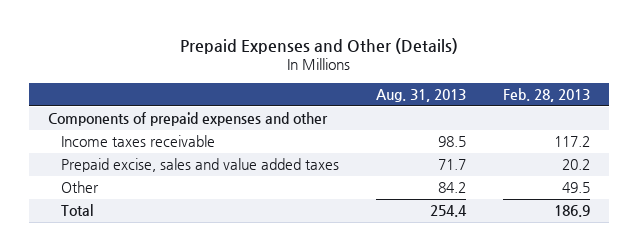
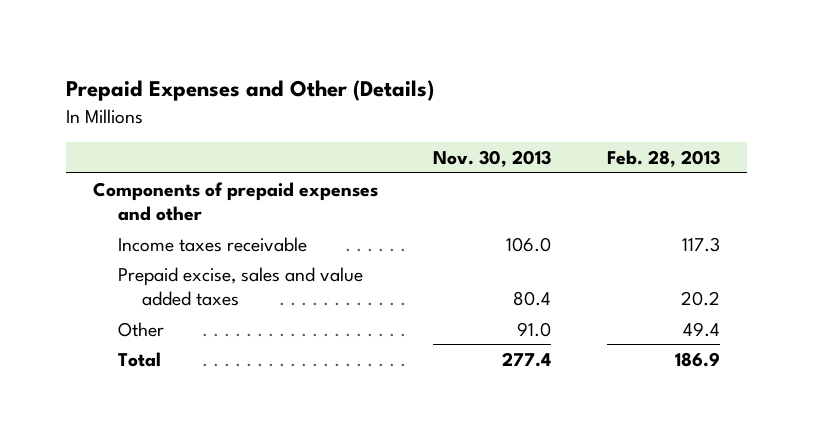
- | Aug. 31, 2013 | Feb. 28, 2013
+ | Nov. 30, 2013 | Feb. 28, 2013
- Income taxes receivable | 98.5 | 117.2
+ Income taxes receivable | 106.0 | 117.3
- Other | 84.2 | 49.5
+ Other | 91.0 | 49.4

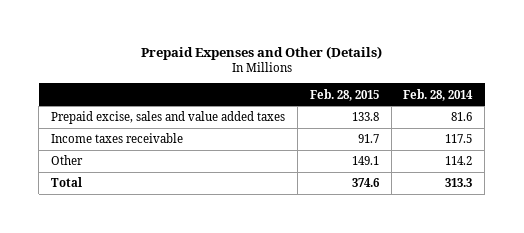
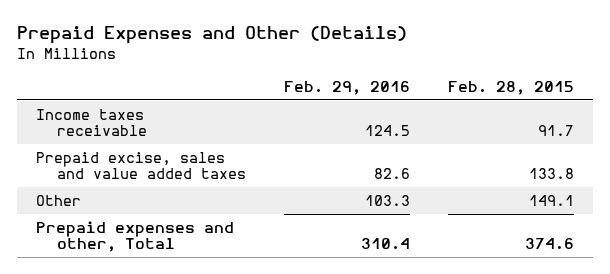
- | Feb. 28, 2015 | Feb. 28, 2014
+ | Feb. 29, 2016 | Feb. 28, 2015
moved down: Prepaid excise, sales and value added taxes | 82.6 | 133.8
- Total | 374.6 | 313.3
+ Prepaid expenses and other, Total | 310.4 | 374.6

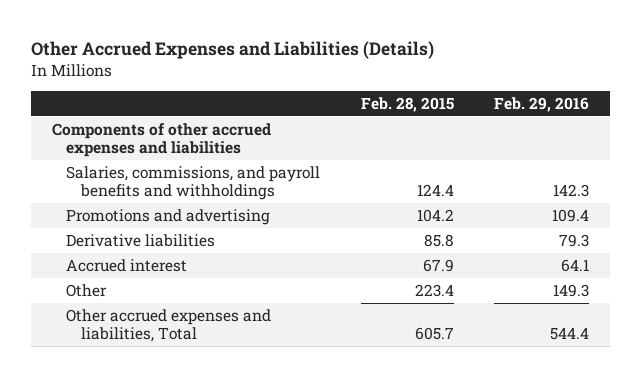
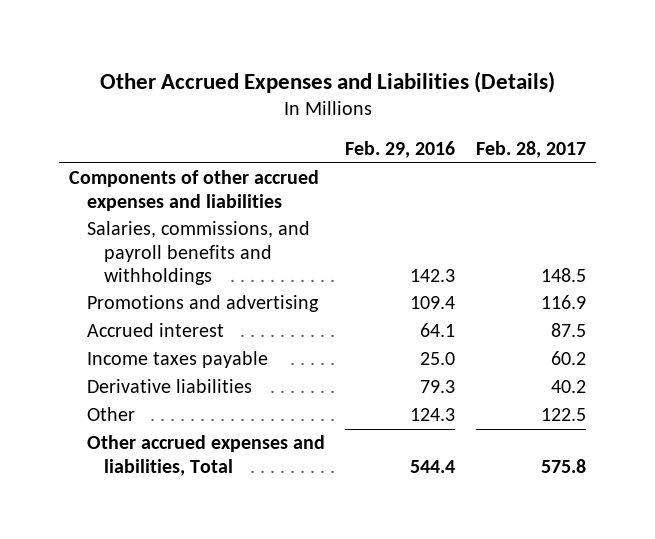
- | Feb. 28, 2015 | Feb. 29, 2016
+ | Feb. 29, 2016 | Feb. 28, 2017
- Other | 223.4 | 149.3
+ Income taxes payable | 25.0 | 60.2
moved down: Derivative liabilities | 79.3 | 40.2
+ Other | 124.3 | 122.5

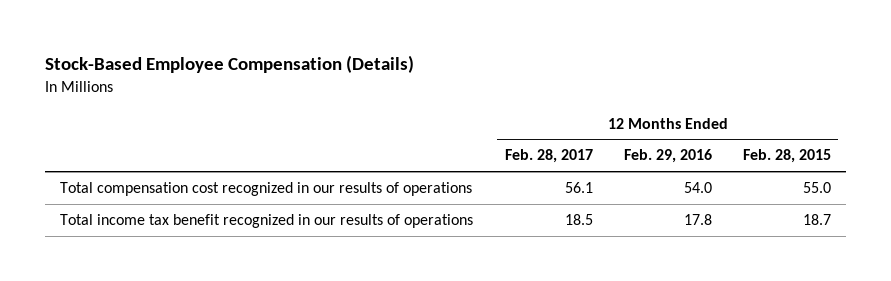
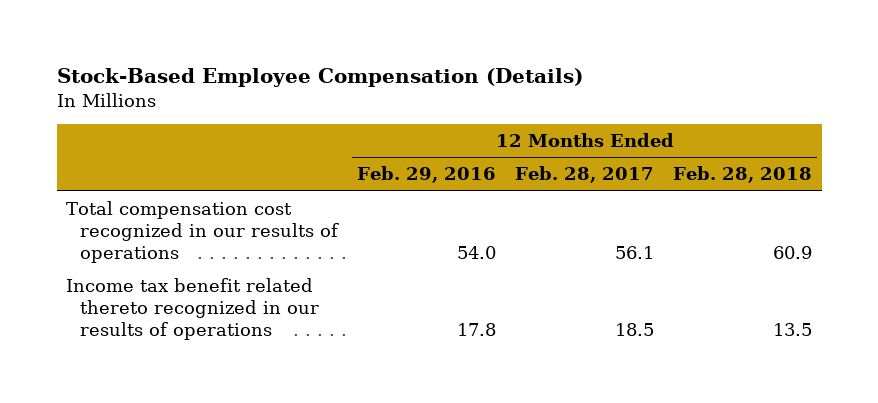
- | 12 Months Ended Feb. 28, 2017 | 12 Months Ended Feb. 29, 2016 | 12 Months Ended Feb. 28, 2015
+ | 12 Months Ended Feb. 29, 2016 | 12 Months Ended Feb. 28, 2017 | 12 Months Ended Feb. 28, 2018
- Total income tax benefit recognized in our results of operations | 18.5 | 17.8 | 18.7
+ Income tax benefit related thereto recognized in our results of operations | 17.8 | 18.5 | 13.5

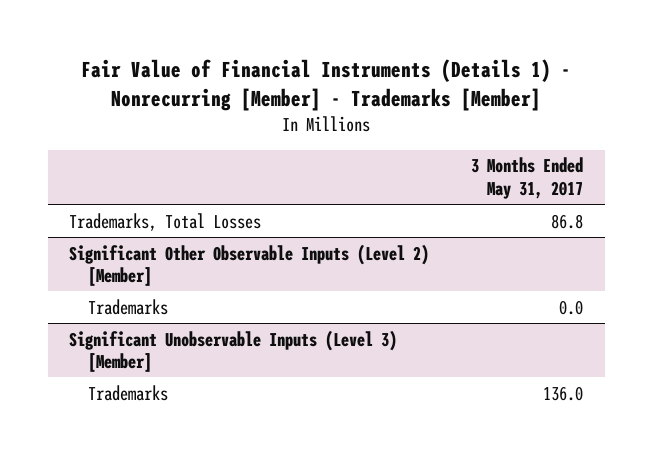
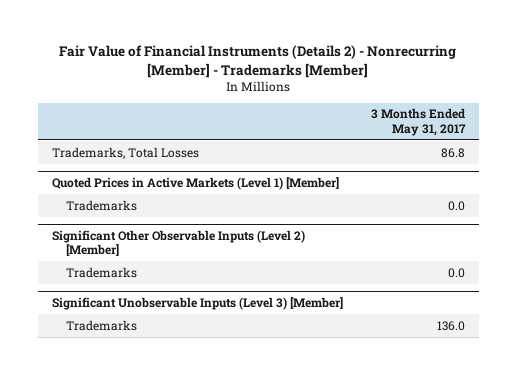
- Fair Value of Financial Instruments (Details 1) - Nonrecurring [Member] - Trademarks [Member]
+ Fair Value of Financial Instruments (Details 2) - Nonrecurring [Member] - Trademarks [Member]
+ Quoted Prices in Active Markets (Level 1) [Member]
+ Trademarks | 0.0

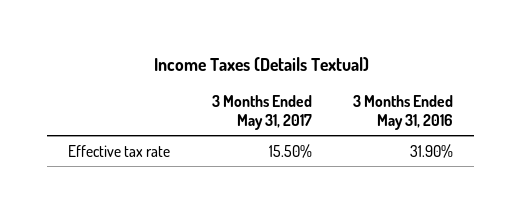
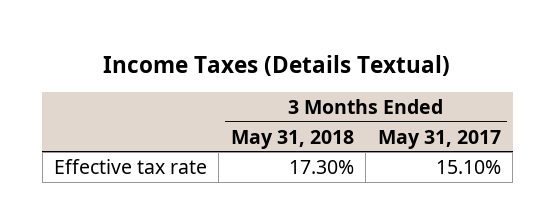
- | 3 Months Ended May 31, 2017 | 3 Months Ended May 31, 2016
+ | 3 Months Ended May 31, 2018 | 3 Months Ended May 31, 2017
- Effective tax rate | 15.50% | 31.90%
+ Effective tax rate | 17.30% | 15.10%

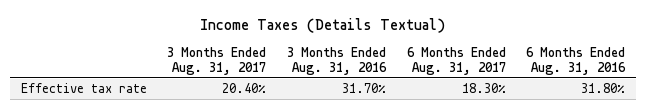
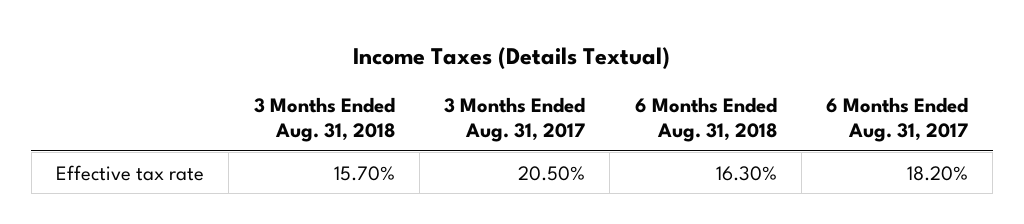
- | 3 Months Ended Aug. 31, 2017 | 3 Months Ended Aug. 31, 2016 | 6 Months Ended Aug. 31, 2017 | 6 Months Ended Aug. 31, 2016
+ | 3 Months Ended Aug. 31, 2018 | 3 Months Ended Aug. 31, 2017 | 6 Months Ended Aug. 31, 2018 | 6 Months Ended Aug. 31, 2017
- Effective tax rate | 20.40% | 31.70% | 18.30% | 31.80%
+ Effective tax rate | 15.70% | 20.50% | 16.30% | 18.20%

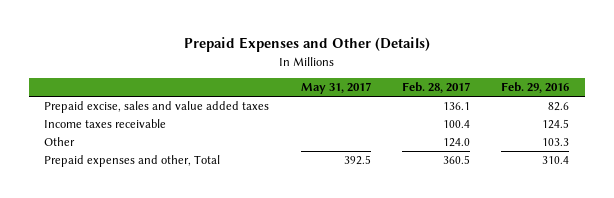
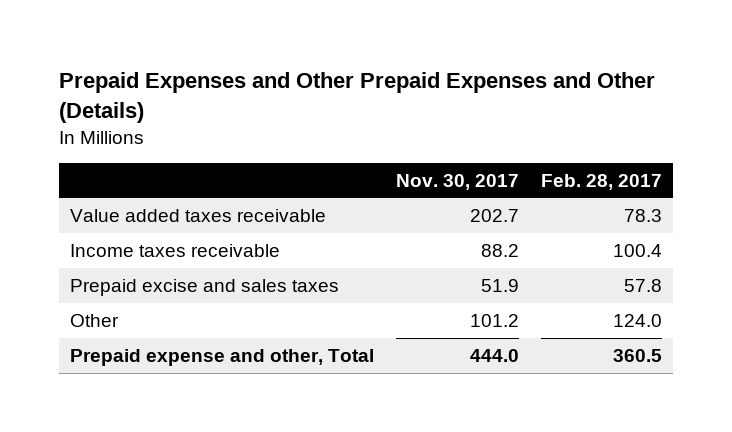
- Prepaid Expenses and Other (Details)
+ Prepaid Expenses and Other Prepaid Expenses and Other (Details)
- | May 31, 2017 | Feb. 28, 2017 | Feb. 29, 2016
+ | Nov. 30, 2017 | Feb. 28, 2017
- Prepaid excise, sales and value added taxes | | 136.1 | 82.6
+ Value added taxes receivable | 202.7 | 78.3
+ Prepaid excise and sales taxes | 51.9 | 57.8
- Prepaid expenses and other, Total | 392.5 | 360.5 | 310.4
+ Prepaid expense and other, Total | 444.0 | 360.5

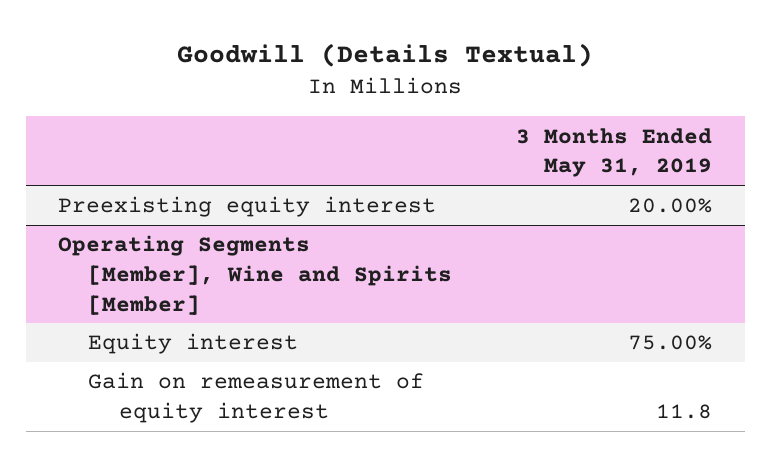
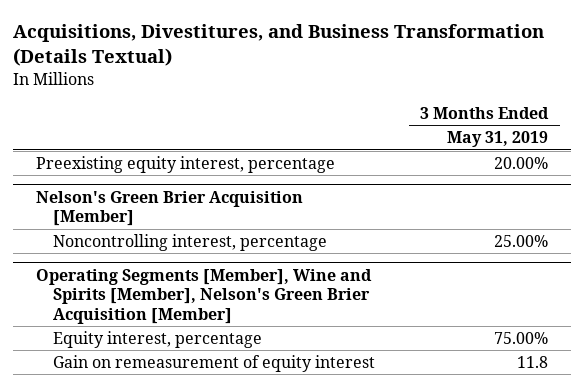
- Goodwill (Details Textual)
+ Acquisitions, Divestitures, and Business Transformation (Details Textual)
- Preexisting equity interest | 20.00%
- Operating Segments [Member], Wine and Spirits [Member]
- Equity interest | 75.00%
+ Preexisting equity interest, percentage | 20.00%
+ Nelson's Green Brier Acquisition [Member]
+ Noncontrolling interest, percentage | 25.00%
+ Operating Segments [Member], Wine and Spirits [Member], Nelson's Green Brier Acquisition [Member]
+ Equity interest, percentage | 75.00%

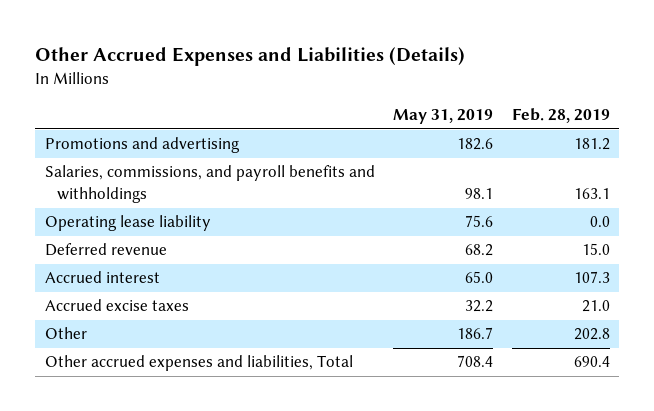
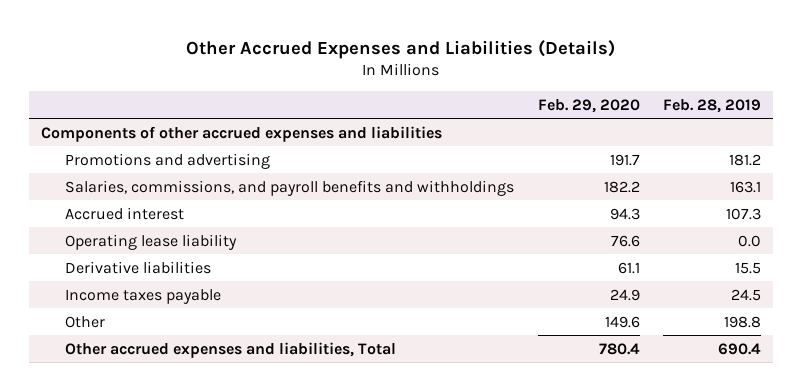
- | May 31, 2019 | Feb. 28, 2019
+ | Feb. 29, 2020 | Feb. 28, 2019
+ Components of other accrued expenses and liabilities
- Deferred revenue | 68.2 | 15.0
- Accrued excise taxes | 32.2 | 21.0
- Other | 186.7 | 202.8
moved down: Operating lease liability | 76.6 | 0.0
+ Derivative liabilities | 61.1 | 15.5
+ Income taxes payable | 24.9 | 24.5
+ Other | 149.6 | 198.8

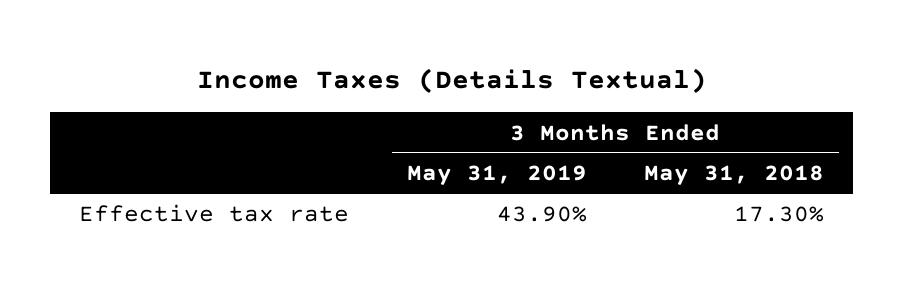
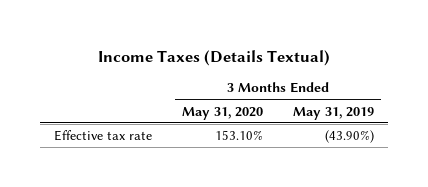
- | 3 Months Ended May 31, 2019 | 3 Months Ended May 31, 2018
+ | 3 Months Ended May 31, 2020 | 3 Months Ended May 31, 2019
- Effective tax rate | 43.90% | 17.30%
+ Effective tax rate | 153.10% | (43.90%)

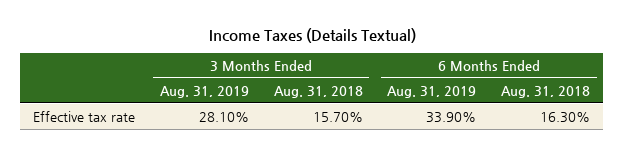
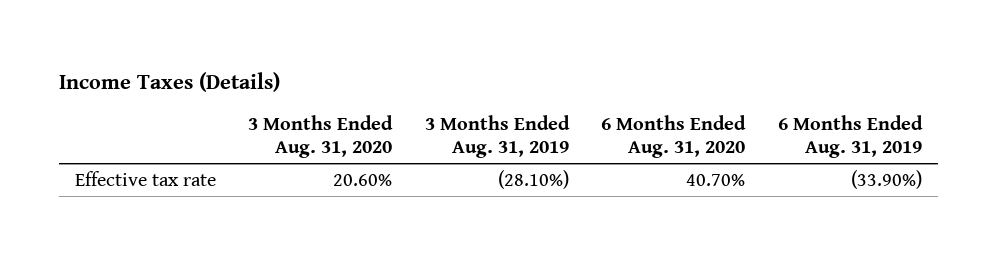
- Income Taxes (Details Textual)
+ Income Taxes (Details)
- | 3 Months Ended Aug. 31, 2019 | 3 Months Ended Aug. 31, 2018 | 6 Months Ended Aug. 31, 2019 | 6 Months Ended Aug. 31, 2018
+ | 3 Months Ended Aug. 31, 2020 | 3 Months Ended Aug. 31, 2019 | 6 Months Ended Aug. 31, 2020 | 6 Months Ended Aug. 31, 2019
- Effective tax rate | 28.10% | 15.70% | 33.90% | 16.30%
+ Effective tax rate | 20.60% | (28.10%) | 40.70% | (33.90%)

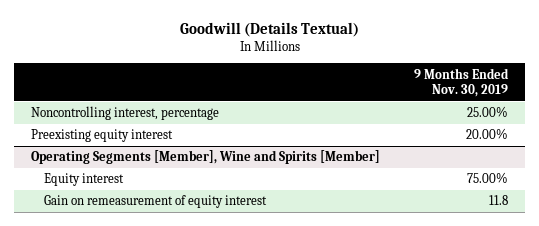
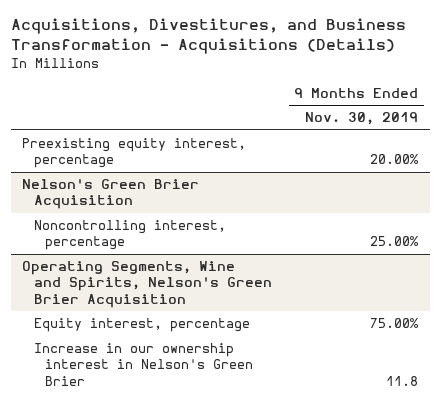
- Goodwill (Details Textual)
+ Acquisitions, Divestitures, and Business Transformation - Acquisitions (Details)
+ Preexisting equity interest, percentage | 20.00%
+ Nelson's Green Brier Acquisition
- Preexisting equity interest | 20.00%
- Operating Segments [Member], Wine and Spirits [Member]
- Equity interest | 75.00%
- Gain on remeasurement of equity interest | 11.8
+ Operating Segments, Wine and Spirits, Nelson's Green Brier Acquisition
+ Equity interest, percentage | 75.00%
+ Increase in our ownership interest in Nelson's Green Brier | 11.8

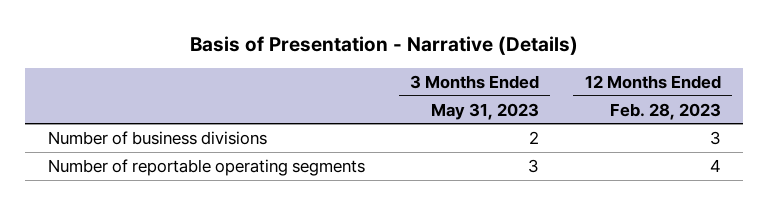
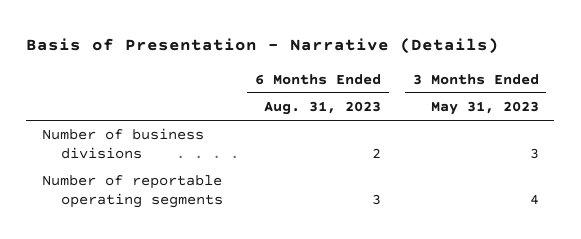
- | 3 Months Ended May 31, 2023 | 12 Months Ended Feb. 28, 2023
+ | 6 Months Ended Aug. 31, 2023 | 3 Months Ended May 31, 2023
- Number of business divisions | 2 | 3
- Number of reportable operating segments | 3 | 4
+ Number of business divisions | 2 | 3
+ Number of reportable operating segments | 3 | 4

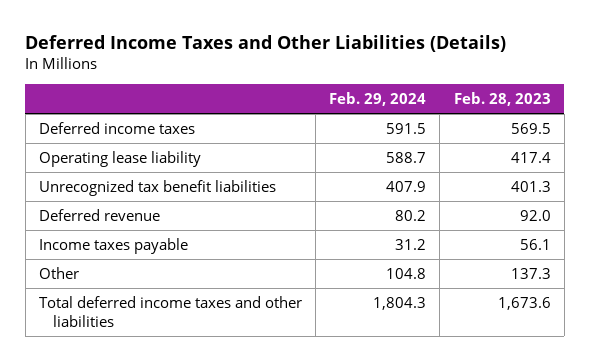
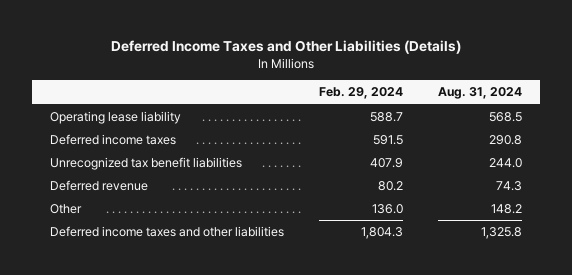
- | Feb. 29, 2024 | Feb. 28, 2023
+ | Feb. 29, 2024 | Aug. 31, 2024
moved down: Deferred income taxes | 591.5 | 290.8
- Income taxes payable | 31.2 | 56.1
- Other | 104.8 | 137.3
- Total deferred income taxes and other liabilities | 1,804.3 | 1,673.6
+ Other | 136.0 | 148.2
+ Deferred income taxes and other liabilities | 1,804.3 | 1,325.8

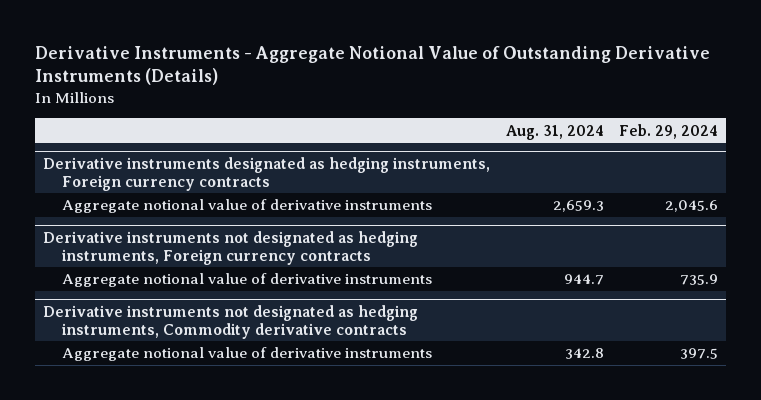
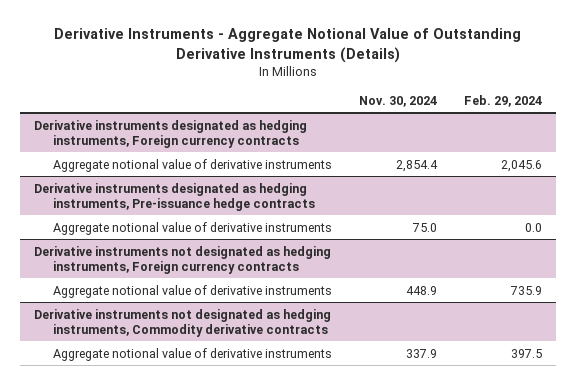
- | Aug. 31, 2024 | Feb. 29, 2024
+ | Nov. 30, 2024 | Feb. 29, 2024
+ Derivative instruments designated as hedging instruments, Pre-issuance hedge contracts
+ Aggregate notional value of derivative instruments | 75.0 | 0.0

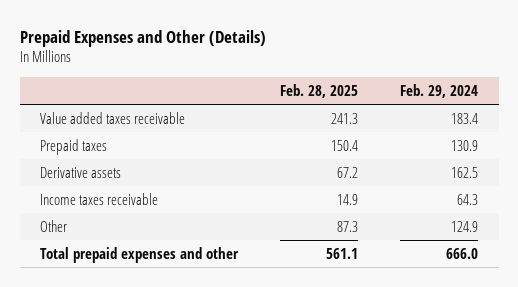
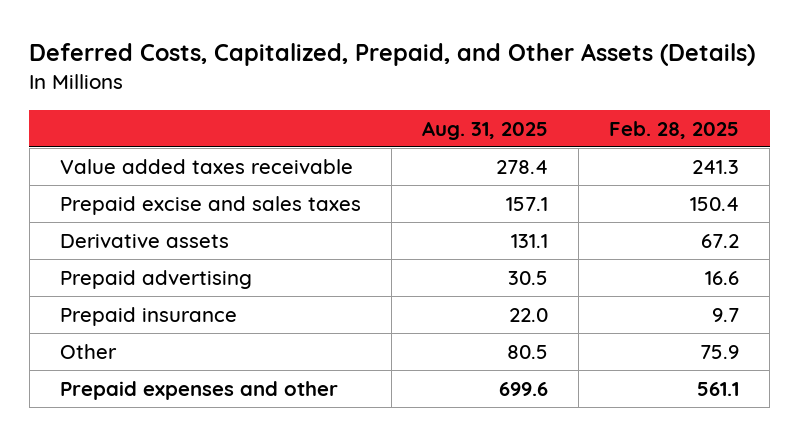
- Prepaid Expenses and Other (Details)
+ Deferred Costs, Capitalized, Prepaid, and Other Assets (Details)
- | Feb. 28, 2025 | Feb. 29, 2024
+ | Aug. 31, 2025 | Feb. 28, 2025
- Prepaid taxes | 150.4 | 130.9
+ Prepaid excise and sales taxes | 157.1 | 150.4
- Income taxes receivable | 14.9 | 64.3
- Other | 87.3 | 124.9
- Total prepaid expenses and other | 561.1 | 666.0
+ Prepaid advertising | 30.5 | 16.6
+ Prepaid insurance | 22.0 | 9.7
+ Other | 80.5 | 75.9
+ Prepaid expenses and other | 699.6 | 561.1

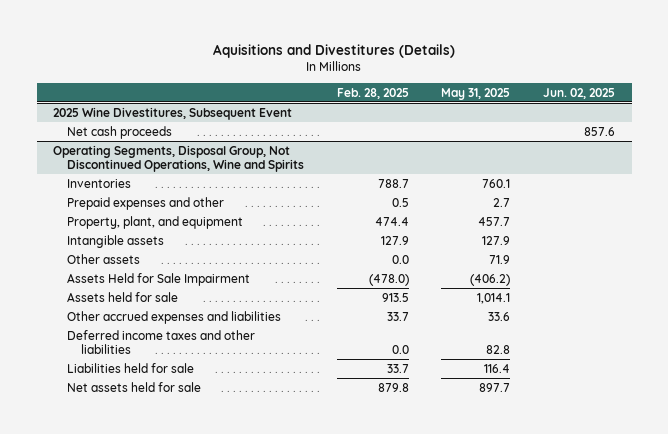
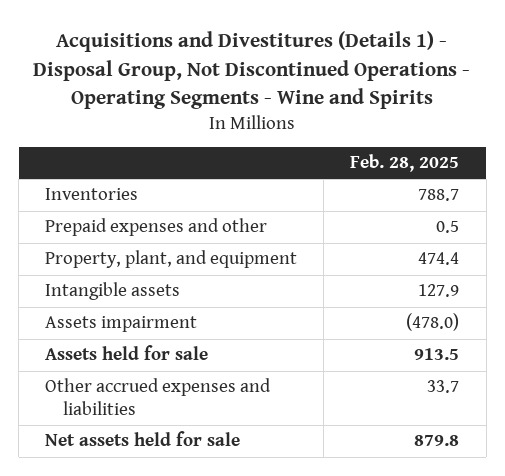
- Aquisitions and Divestitures (Details)
+ Acquisitions and Divestitures (Details 1) - Disposal Group, Not Discontinued Operations - Operating Segments - Wine and Spirits
- | Feb. 28, 2025 | May 31, 2025 | Jun. 02, 2025
+ | Feb. 28, 2025
- 2025 Wine Divestitures, Subsequent Event
- Net cash proceeds | | | 857.6
- Operating Segments, Disposal Group, Not Discontinued Operations, Wine and Spirits
- Other assets | 0.0 | 71.9 |
- Assets Held for Sale Impairment | (478.0) | (406.2) |
+ Assets impairment | (478.0)
- Deferred income taxes and other liabilities | 0.0 | 82.8 |
- Liabilities held for sale | 33.7 | 116.4 |

